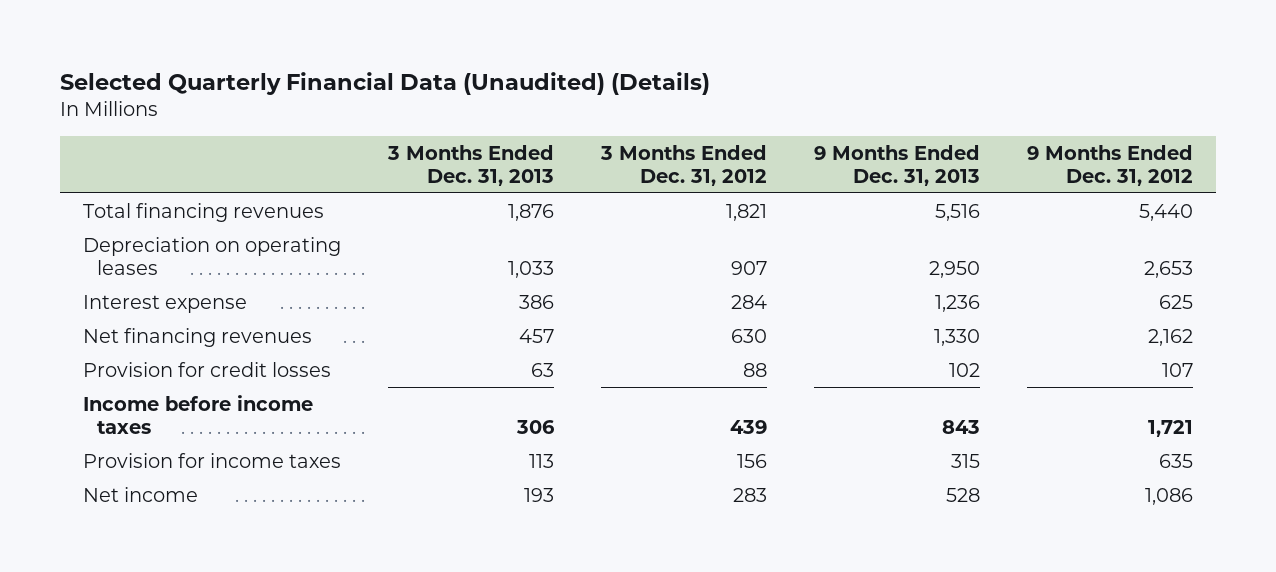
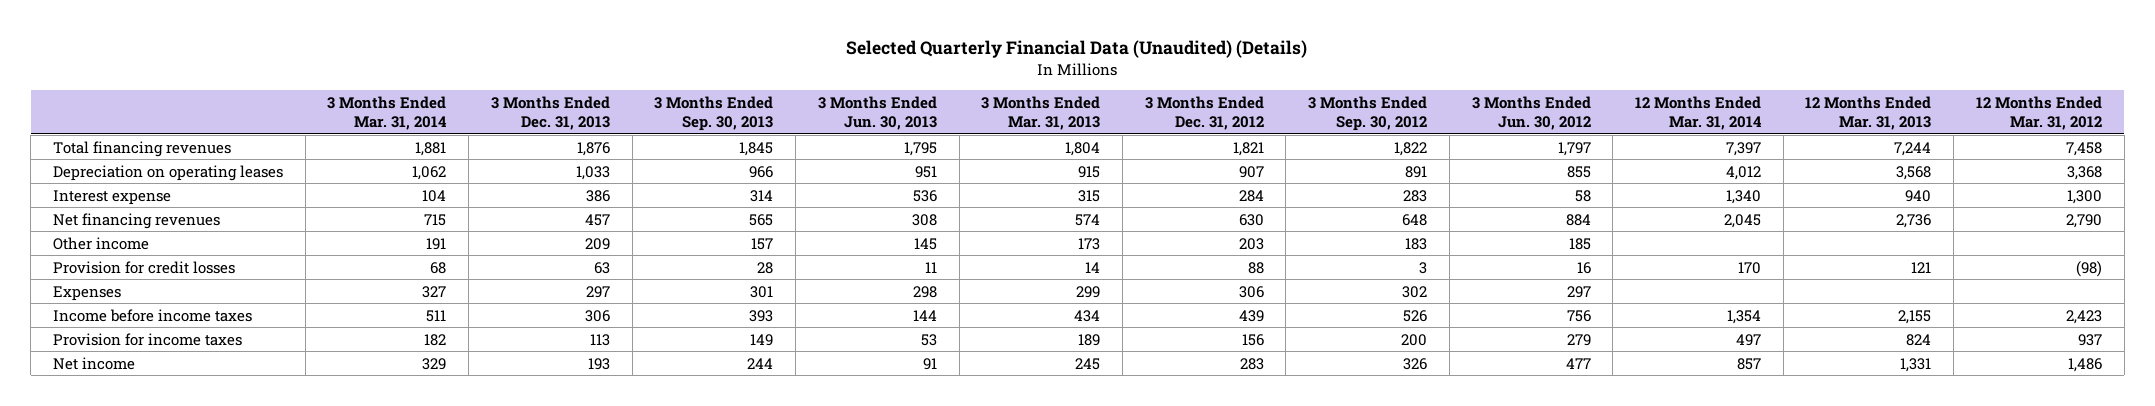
- | 3 Months Ended Dec. 31, 2013 | 3 Months Ended Dec. 31, 2012 | 9 Months Ended Dec. 31, 2013 | 9 Months Ended Dec. 31, 2012
+ | 3 Months Ended Mar. 31, 2014 | 3 Months Ended Dec. 31, 2013 | 3 Months Ended Sep. 30, 2013 | 3 Months Ended Jun. 30, 2013 | 3 Months Ended Mar. 31, 2013 | 3 Months Ended Dec. 31, 2012 | 3 Months Ended Sep. 30, 2012 | 3 Months Ended Jun. 30, 2012 | 12 Months Ended Mar. 31, 2014 | 12 Months Ended Mar. 31, 2013 | 12 Months Ended Mar. 31, 2012
+ Other income | 191 | 209 | 157 | 145 | 173 | 203 | 183 | 185 | | |
+ Expenses | 327 | 297 | 301 | 298 | 299 | 306 | 302 | 297 | | |

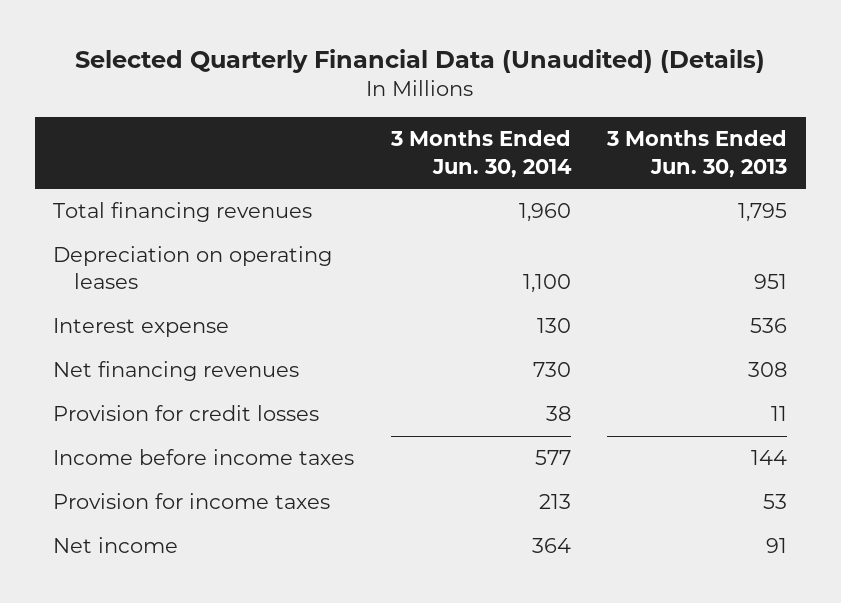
- | 3 Months Ended Mar. 31, 2014 | 3 Months Ended Dec. 31, 2013 | 3 Months Ended Sep. 30, 2013 | 3 Months Ended Jun. 30, 2013 | 3 Months Ended Mar. 31, 2013 | 3 Months Ended Dec. 31, 2012 | 3 Months Ended Sep. 30, 2012 | 3 Months Ended Jun. 30, 2012 | 12 Months Ended Mar. 31, 2014 | 12 Months Ended Mar. 31, 2013 | 12 Months Ended Mar. 31, 2012
+ | 3 Months Ended Jun. 30, 2014 | 3 Months Ended Jun. 30, 2013
- Other income | 191 | 209 | 157 | 145 | 173 | 203 | 183 | 185 | | |
- Expenses | 327 | 297 | 301 | 298 | 299 | 306 | 302 | 297 | | |

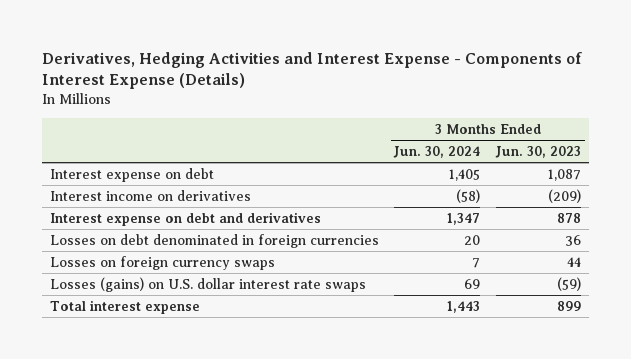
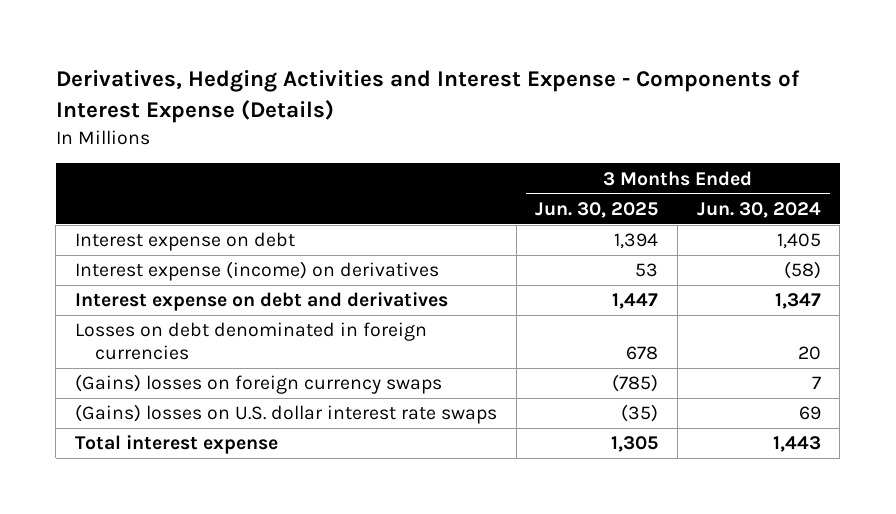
- | 3 Months Ended Jun. 30, 2024 | 3 Months Ended Jun. 30, 2023
+ | 3 Months Ended Jun. 30, 2025 | 3 Months Ended Jun. 30, 2024
- Interest income on derivatives | (58) | (209)
+ Interest expense (income) on derivatives | 53 | (58)
- Losses on foreign currency swaps | 7 | 44
- Losses (gains) on U.S. dollar interest rate swaps | 69 | (59)
+ (Gains) losses on foreign currency swaps | (785) | 7
+ (Gains) losses on U.S. dollar interest rate swaps | (35) | 69

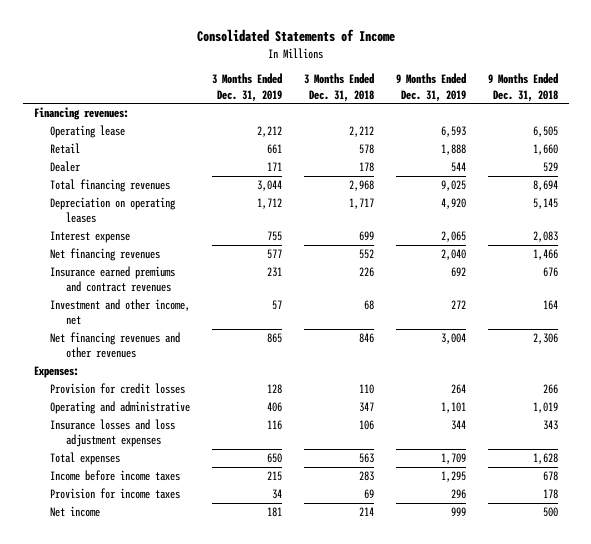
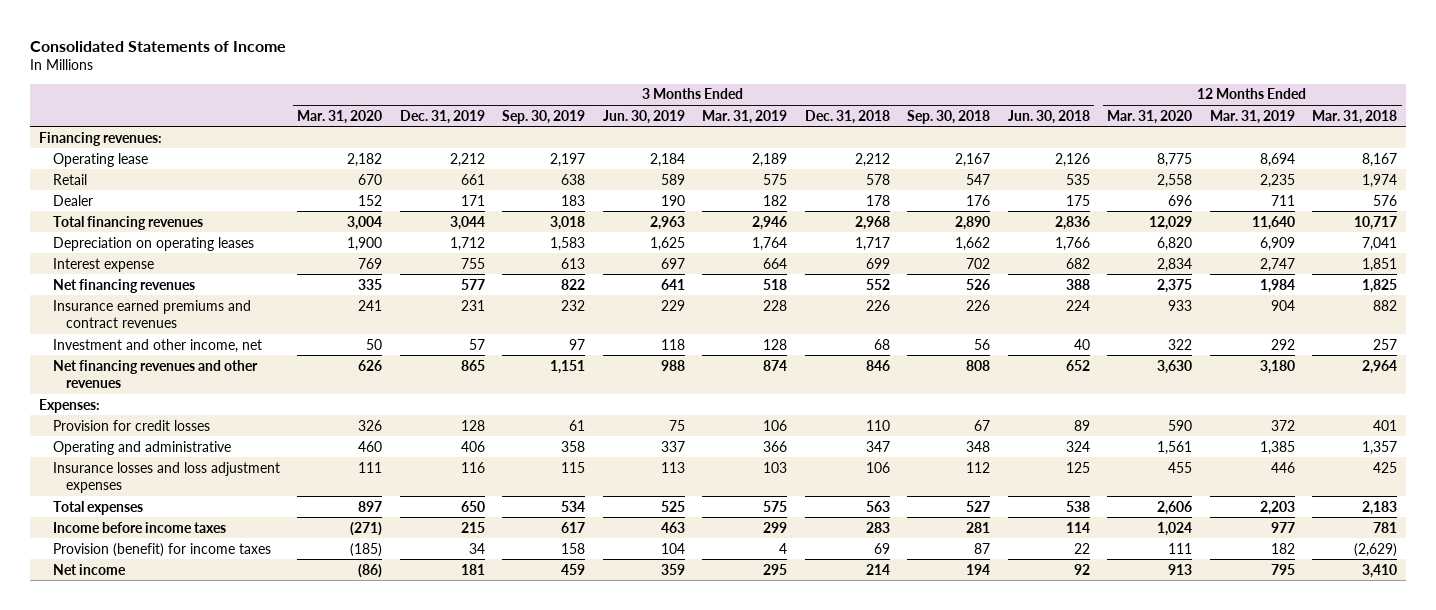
- | 3 Months Ended Dec. 31, 2019 | 3 Months Ended Dec. 31, 2018 | 9 Months Ended Dec. 31, 2019 | 9 Months Ended Dec. 31, 2018
+ | 3 Months Ended Mar. 31, 2020 | 3 Months Ended Dec. 31, 2019 | 3 Months Ended Sep. 30, 2019 | 3 Months Ended Jun. 30, 2019 | 3 Months Ended Mar. 31, 2019 | 3 Months Ended Dec. 31, 2018 | 3 Months Ended Sep. 30, 2018 | 3 Months Ended Jun. 30, 2018 | 12 Months Ended Mar. 31, 2020 | 12 Months Ended Mar. 31, 2019 | 12 Months Ended Mar. 31, 2018
- Provision for income taxes | 34 | 69 | 296 | 178
+ Provision (benefit) for income taxes | (185) | 34 | 158 | 104 | 4 | 69 | 87 | 22 | 111 | 182 | (2,629)

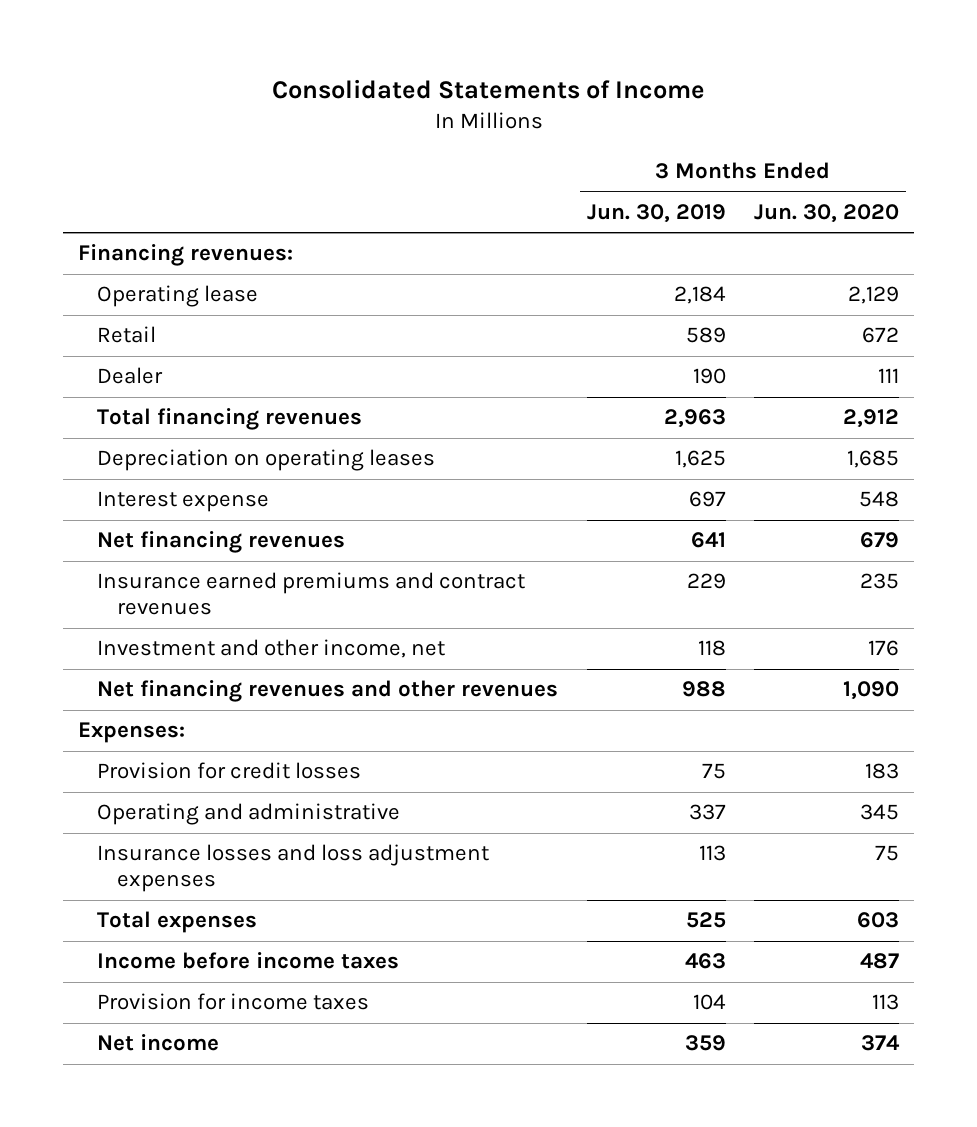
- | 3 Months Ended Mar. 31, 2020 | 3 Months Ended Dec. 31, 2019 | 3 Months Ended Sep. 30, 2019 | 3 Months Ended Jun. 30, 2019 | 3 Months Ended Mar. 31, 2019 | 3 Months Ended Dec. 31, 2018 | 3 Months Ended Sep. 30, 2018 | 3 Months Ended Jun. 30, 2018 | 12 Months Ended Mar. 31, 2020 | 12 Months Ended Mar. 31, 2019 | 12 Months Ended Mar. 31, 2018
+ | 3 Months Ended Jun. 30, 2019 | 3 Months Ended Jun. 30, 2020
- Provision (benefit) for income taxes | (185) | 34 | 158 | 104 | 4 | 69 | 87 | 22 | 111 | 182 | (2,629)
+ Provision for income taxes | 104 | 113

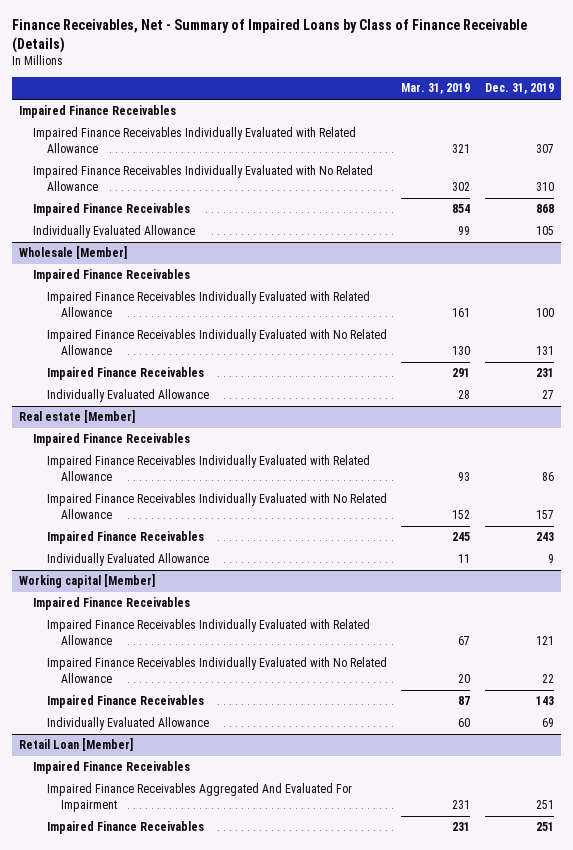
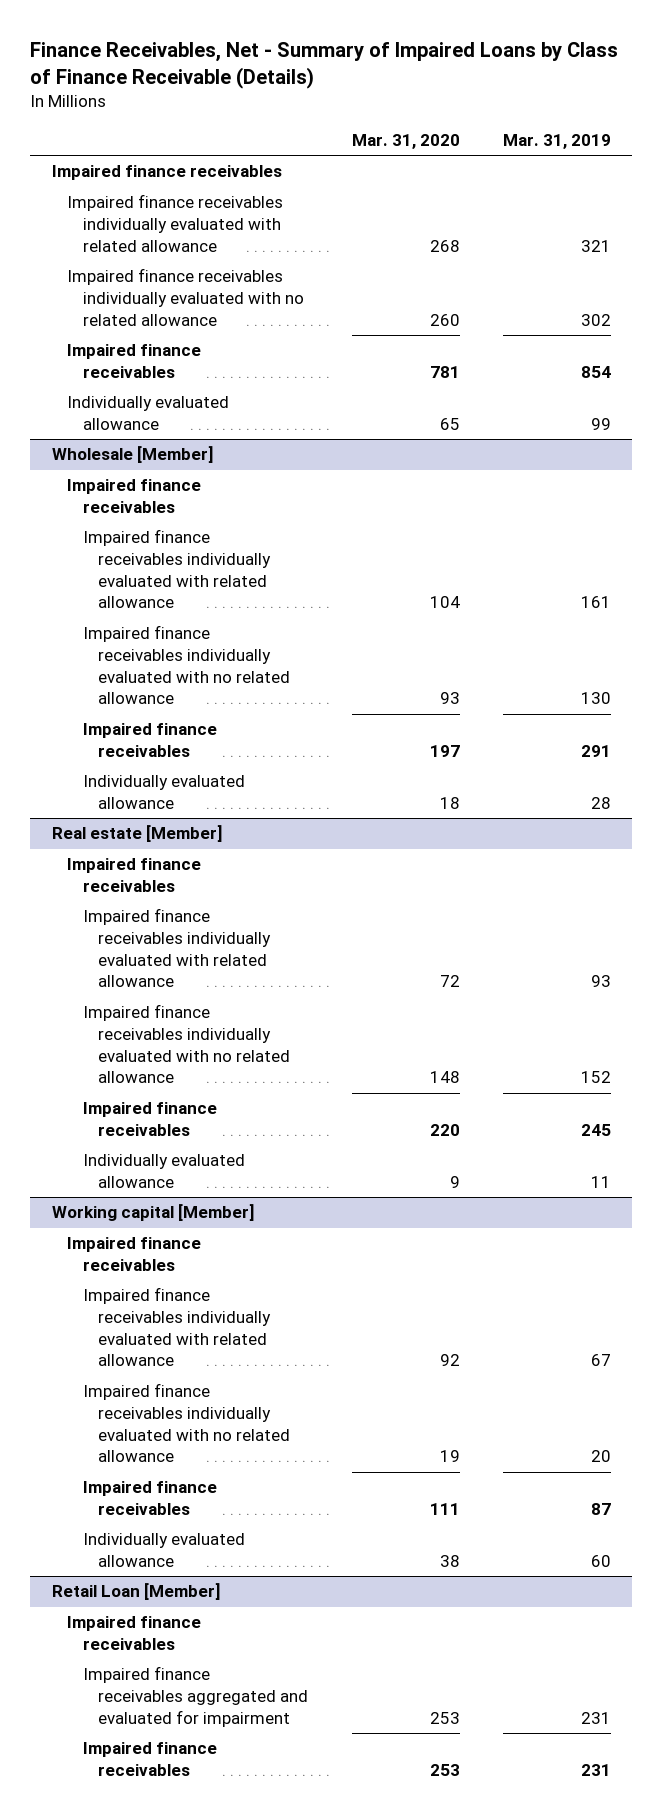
- | Mar. 31, 2019 | Dec. 31, 2019
+ | Mar. 31, 2020 | Mar. 31, 2019
- Impaired Finance Receivables
- Impaired Finance Receivables Individually Evaluated with Related Allowance | 321 | 307
- Impaired Finance Receivables Individually Evaluated with No Related Allowance | 302 | 310
- Impaired Finance Receivables | 854 | 868
- Individually Evaluated Allowance | 99 | 105
+ Impaired finance receivables
+ Impaired finance receivables individually evaluated with related allowance | 268 | 321
+ Impaired finance receivables individually evaluated with no related allowance | 260 | 302
+ Impaired finance receivables | 781 | 854
+ Individually evaluated allowance | 65 | 99
@ Wholesale [Member]
- Impaired Finance Receivables
- Impaired Finance Receivables Individually Evaluated with Related Allowance | 161 | 100
- Impaired Finance Receivables Individually Evaluated with No Related Allowance | 130 | 131
- Impaired Finance Receivables | 291 | 231
- Individually Evaluated Allowance | 28 | 27
+ Impaired finance receivables
+ Impaired finance receivables individually evaluated with related allowance | 104 | 161
+ Impaired finance receivables individually evaluated with no related allowance | 93 | 130
+ Impaired finance receivables | 197 | 291
+ Individually evaluated allowance | 18 | 28
@ Real estate [Member]
- Impaired Finance Receivables
- Impaired Finance Receivables Individually Evaluated with Related Allowance | 93 | 86
- Impaired Finance Receivables Individually Evaluated with No Related Allowance | 152 | 157
- Impaired Finance Receivables | 245 | 243
- Individually Evaluated Allowance | 11 | 9
+ Impaired finance receivables
+ Impaired finance receivables individually evaluated with related allowance | 72 | 93
+ Impaired finance receivables individually evaluated with no related allowance | 148 | 152
+ Impaired finance receivables | 220 | 245
+ Individually evaluated allowance | 9 | 11
@ Working capital [Member]
- Impaired Finance Receivables
- Impaired Finance Receivables Individually Evaluated with Related Allowance | 67 | 121
- Impaired Finance Receivables Individually Evaluated with No Related Allowance | 20 | 22
- Impaired Finance Receivables | 87 | 143
- Individually Evaluated Allowance | 60 | 69
+ Impaired finance receivables
+ Impaired finance receivables individually evaluated with related allowance | 92 | 67
+ Impaired finance receivables individually evaluated with no related allowance | 19 | 20
+ Impaired finance receivables | 111 | 87
+ Individually evaluated allowance | 38 | 60
@ Retail Loan [Member]
- Impaired Finance Receivables
- Impaired Finance Receivables Aggregated And Evaluated For Impairment | 231 | 251
- Impaired Finance Receivables | 231 | 251
+ Impaired finance receivables
+ Impaired finance receivables aggregated and evaluated for impairment | 253 | 231
+ Impaired finance receivables | 253 | 231

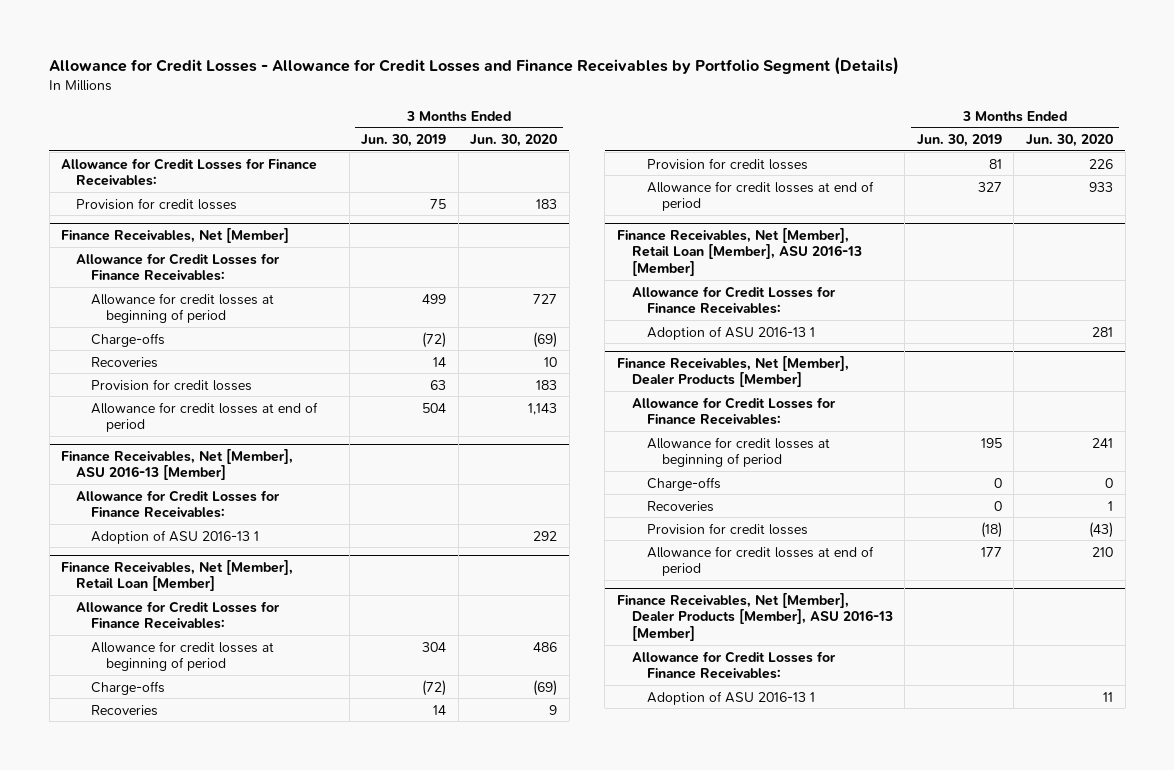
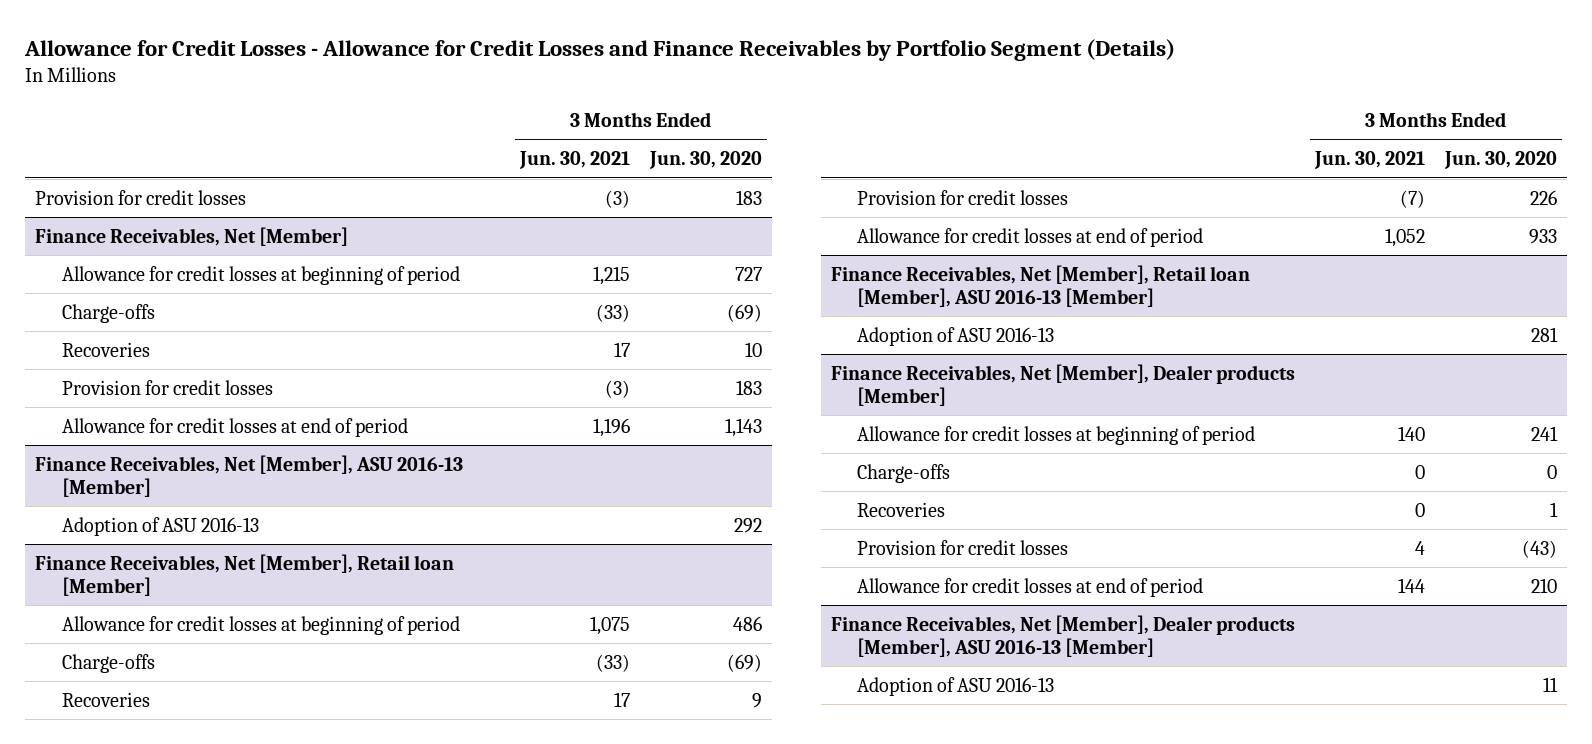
- | 3 Months Ended Jun. 30, 2019 | 3 Months Ended Jun. 30, 2020
+ | 3 Months Ended Jun. 30, 2021 | 3 Months Ended Jun. 30, 2020
- Allowance for Credit Losses for Finance Receivables:
@ Finance Receivables, Net [Member]
- Allowance for Credit Losses for Finance Receivables:
@ Finance Receivables, Net [Member], ASU 2016-13 [Member]
- Allowance for Credit Losses for Finance Receivables:
- Adoption of ASU 2016-13 1 | | 292
- Finance Receivables, Net [Member], Retail Loan [Member]
- Allowance for Credit Losses for Finance Receivables:
@ Finance Receivables, Net [Member], ASU 2016-13 [Member]
+ Adoption of ASU 2016-13 | | 292
+ Finance Receivables, Net [Member], Retail loan [Member]
- Finance Receivables, Net [Member], Retail Loan [Member], ASU 2016-13 [Member]
- Allowance for Credit Losses for Finance Receivables:
- Adoption of ASU 2016-13 1 | | 281
- Finance Receivables, Net [Member], Dealer Products [Member]
- Allowance for Credit Losses for Finance Receivables:
+ Finance Receivables, Net [Member], Retail loan [Member], ASU 2016-13 [Member]
+ Adoption of ASU 2016-13 | | 281
+ Finance Receivables, Net [Member], Dealer products [Member]
- Finance Receivables, Net [Member], Dealer Products [Member], ASU 2016-13 [Member]
- Allowance for Credit Losses for Finance Receivables:
- Adoption of ASU 2016-13 1 | | 11
+ Finance Receivables, Net [Member], Dealer products [Member], ASU 2016-13 [Member]
+ Adoption of ASU 2016-13 | | 11

